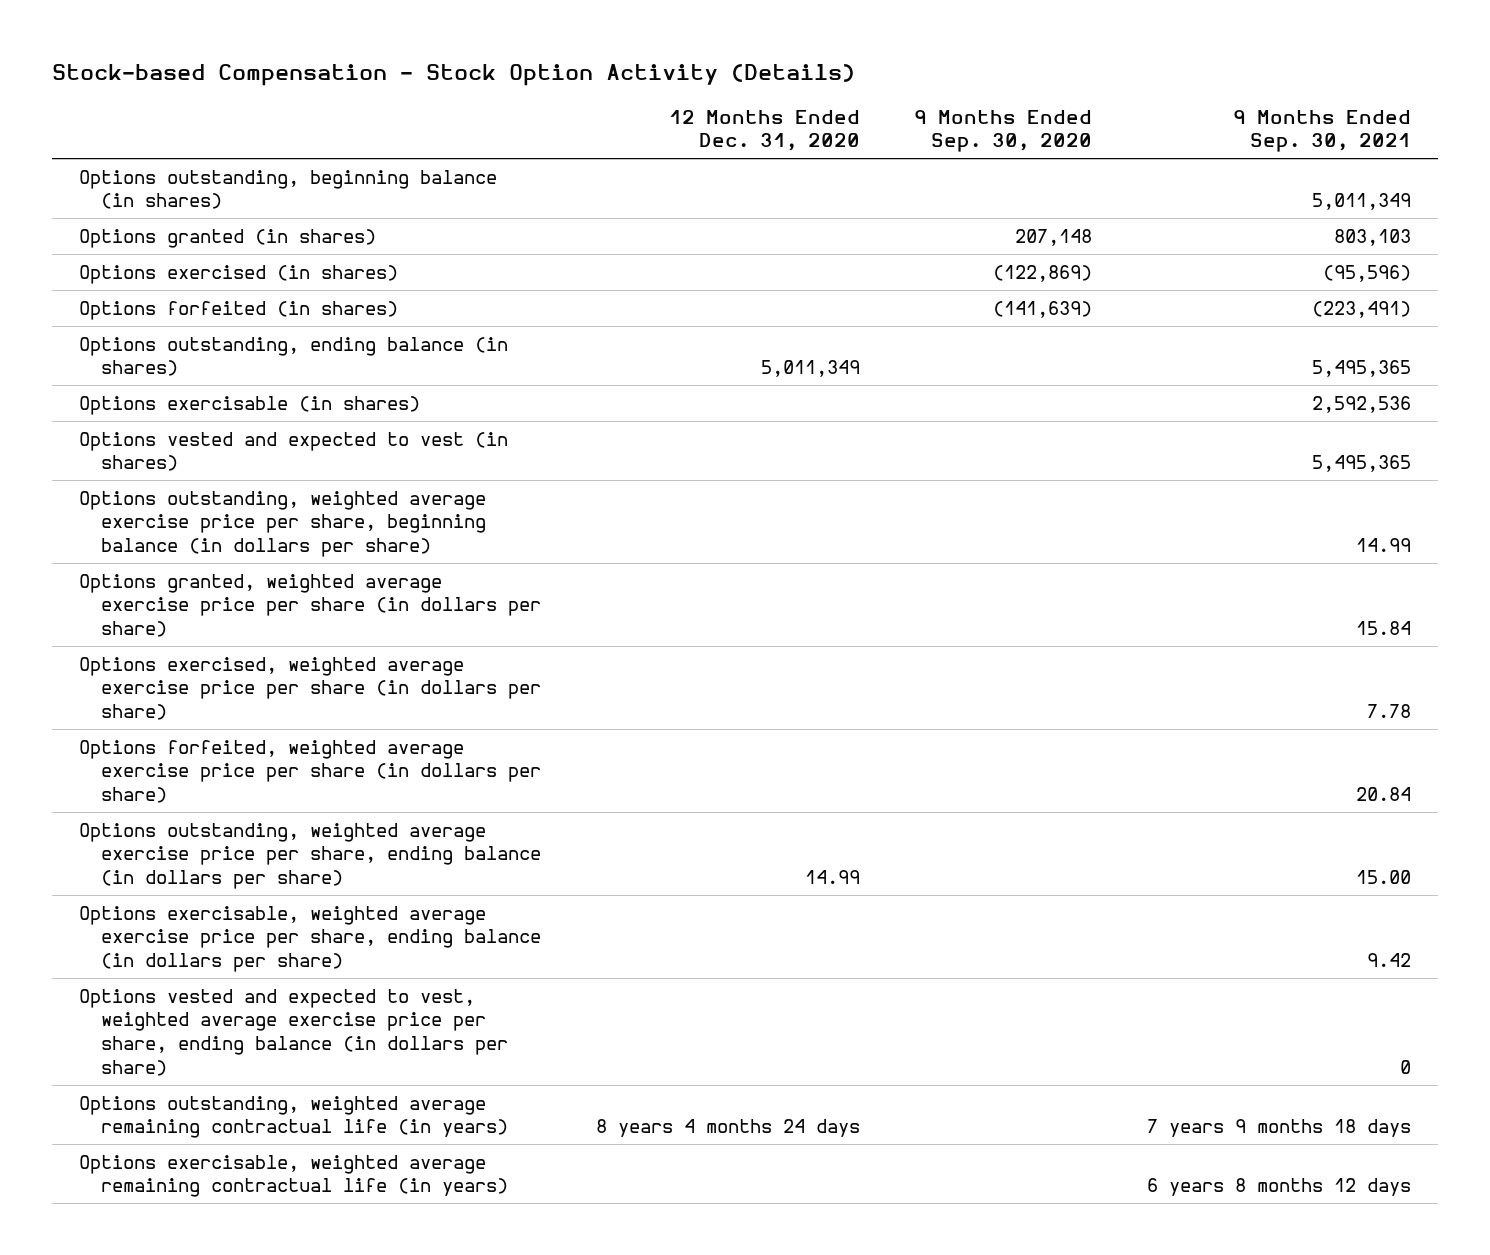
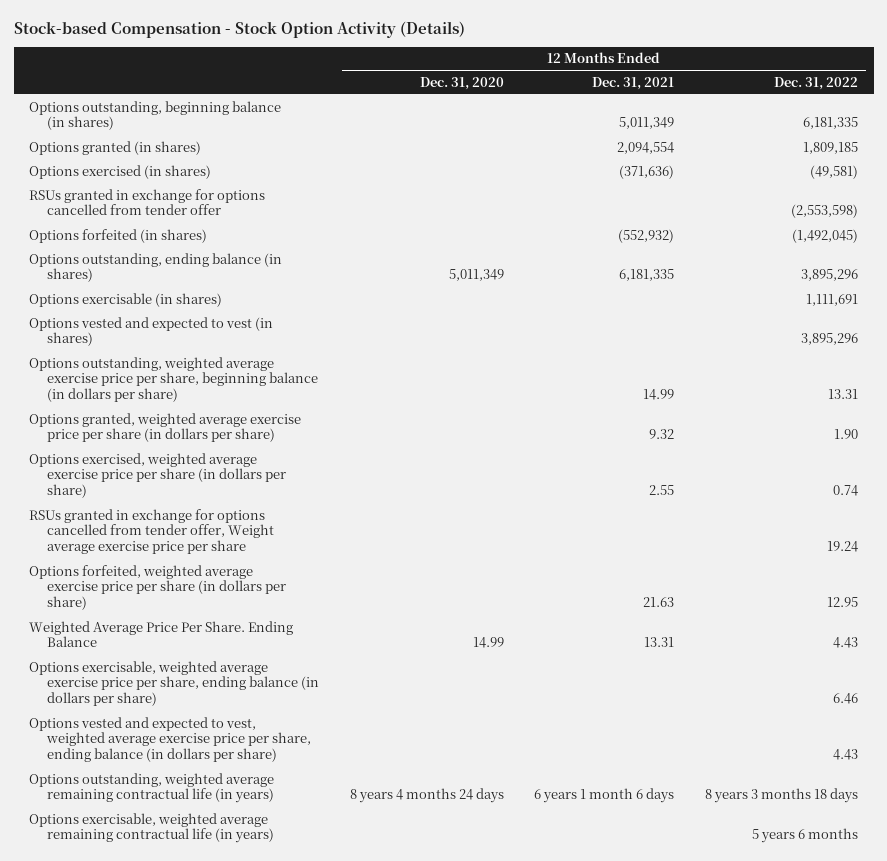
- | 12 Months Ended Dec. 31, 2020 | 9 Months Ended Sep. 30, 2020 | 9 Months Ended Sep. 30, 2021
+ | 12 Months Ended Dec. 31, 2020 | 12 Months Ended Dec. 31, 2021 | 12 Months Ended Dec. 31, 2022
+ RSUs granted in exchange for options cancelled from tender offer | | | (2,553,598)
+ RSUs granted in exchange for options cancelled from tender offer, Weight average exercise price per share | | | 19.24
- Options outstanding, weighted average exercise price per share, ending balance (in dollars per share) | 14.99 | | 15.00
+ Weighted Average Price Per Share. Ending Balance | 14.99 | 13.31 | 4.43

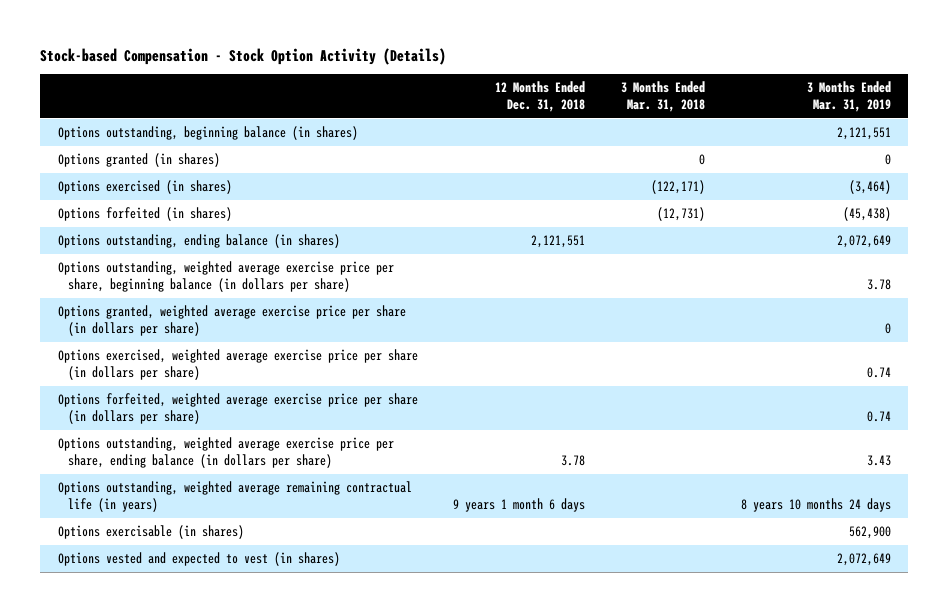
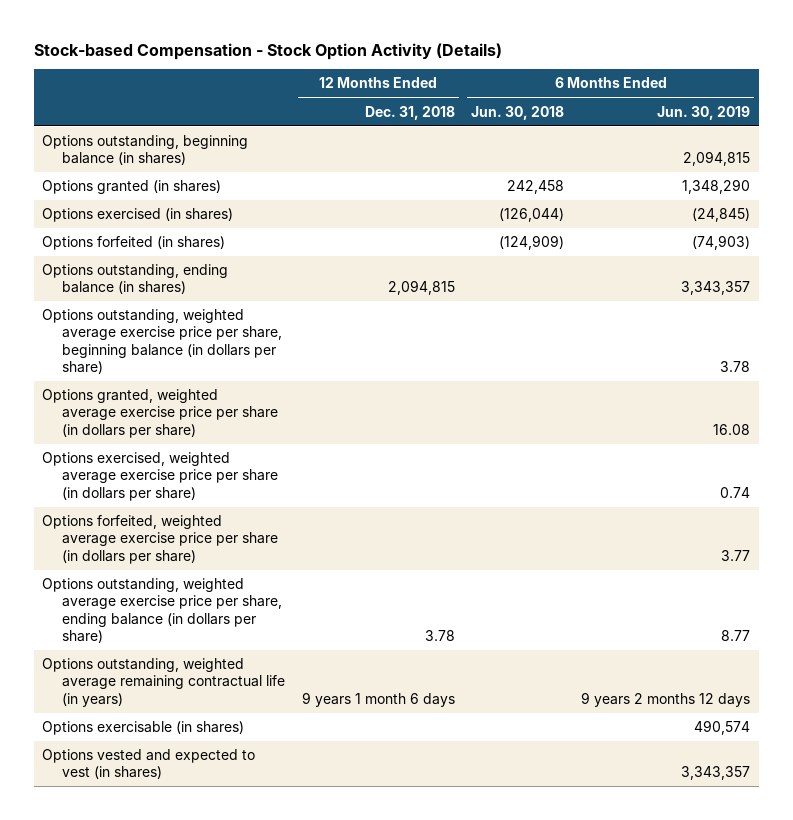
- | 12 Months Ended Dec. 31, 2018 | 3 Months Ended Mar. 31, 2018 | 3 Months Ended Mar. 31, 2019
+ | 12 Months Ended Dec. 31, 2018 | 6 Months Ended Jun. 30, 2018 | 6 Months Ended Jun. 30, 2019
- Options outstanding, ending balance (in shares) | 2,121,551 | | 2,072,649
+ Options outstanding, ending balance (in shares) | 2,094,815 | | 3,343,357

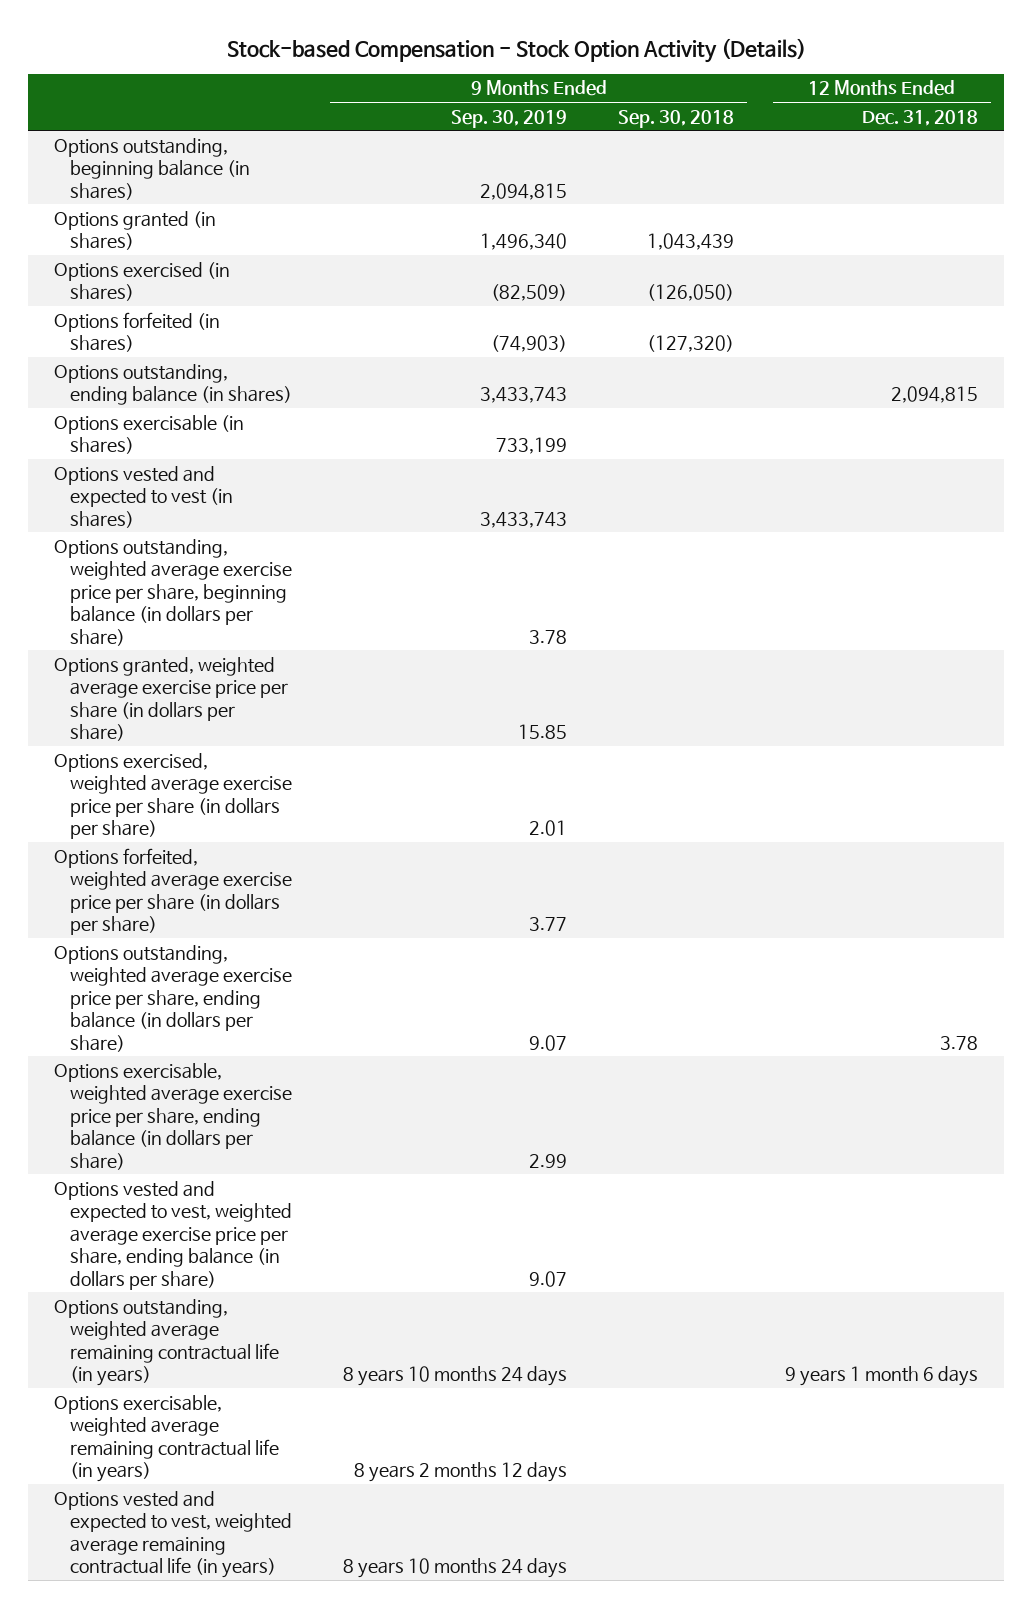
- | 12 Months Ended Dec. 31, 2018 | 6 Months Ended Jun. 30, 2018 | 6 Months Ended Jun. 30, 2019
+ | 9 Months Ended Sep. 30, 2019 | 9 Months Ended Sep. 30, 2018 | 12 Months Ended Dec. 31, 2018
moved up: Options exercisable (in shares) | 733,199 | |
moved up: Options vested and expected to vest (in shares) | 3,433,743 | |
+ Options exercisable, weighted average exercise price per share, ending balance (in dollars per share) | 2.99 | |
+ Options vested and expected to vest, weighted average exercise price per share, ending balance (in dollars per share) | 9.07 | |
+ Options exercisable, weighted average remaining contractual life (in years) | 8 years 2 months 12 days | |
+ Options vested and expected to vest, weighted average remaining contractual life (in years) | 8 years 10 months 24 days | |

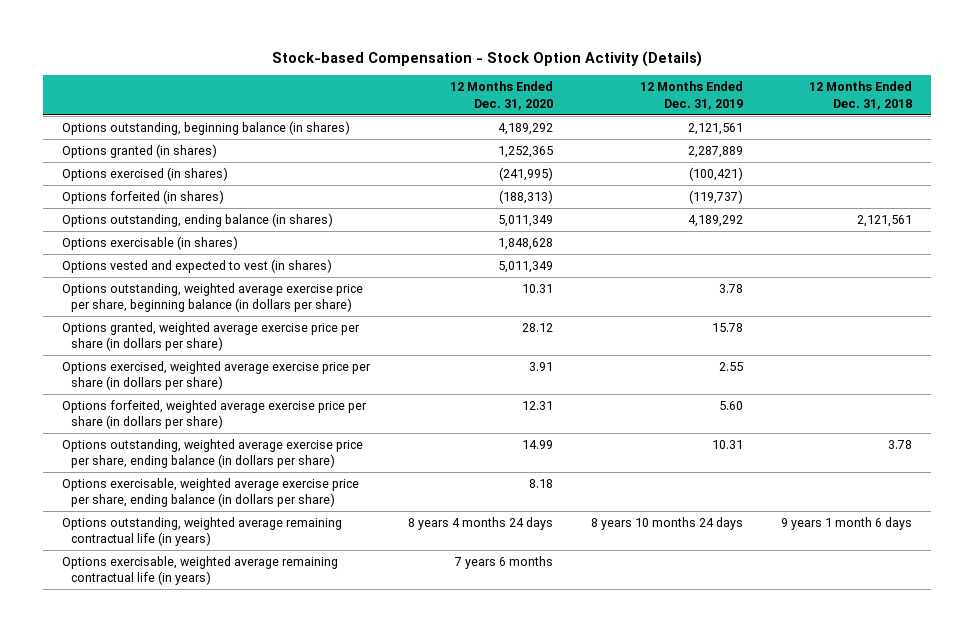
- | 9 Months Ended Sep. 30, 2019 | 9 Months Ended Sep. 30, 2018 | 12 Months Ended Dec. 31, 2018
+ | 12 Months Ended Dec. 31, 2020 | 12 Months Ended Dec. 31, 2019 | 12 Months Ended Dec. 31, 2018
- Options outstanding, ending balance (in shares) | 3,433,743 | | 2,094,815
+ Options outstanding, ending balance (in shares) | 5,011,349 | 4,189,292 | 2,121,561
- Options vested and expected to vest, weighted average exercise price per share, ending balance (in dollars per share) | 9.07 | |
- Options vested and expected to vest, weighted average remaining contractual life (in years) | 8 years 10 months 24 days | |

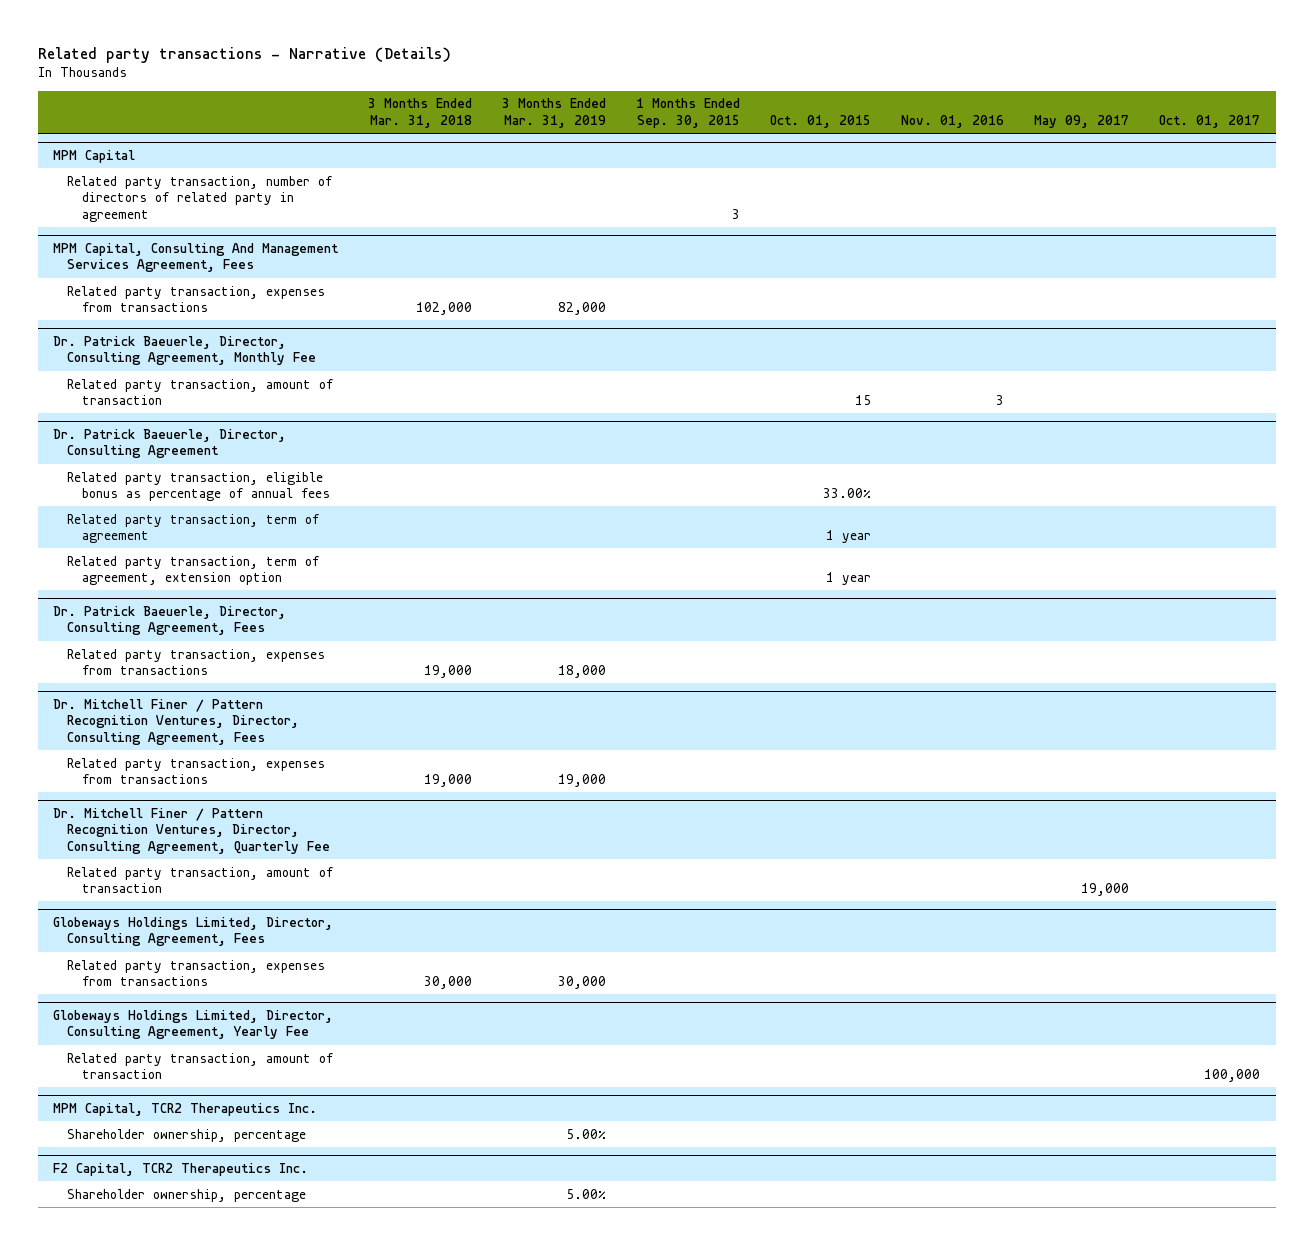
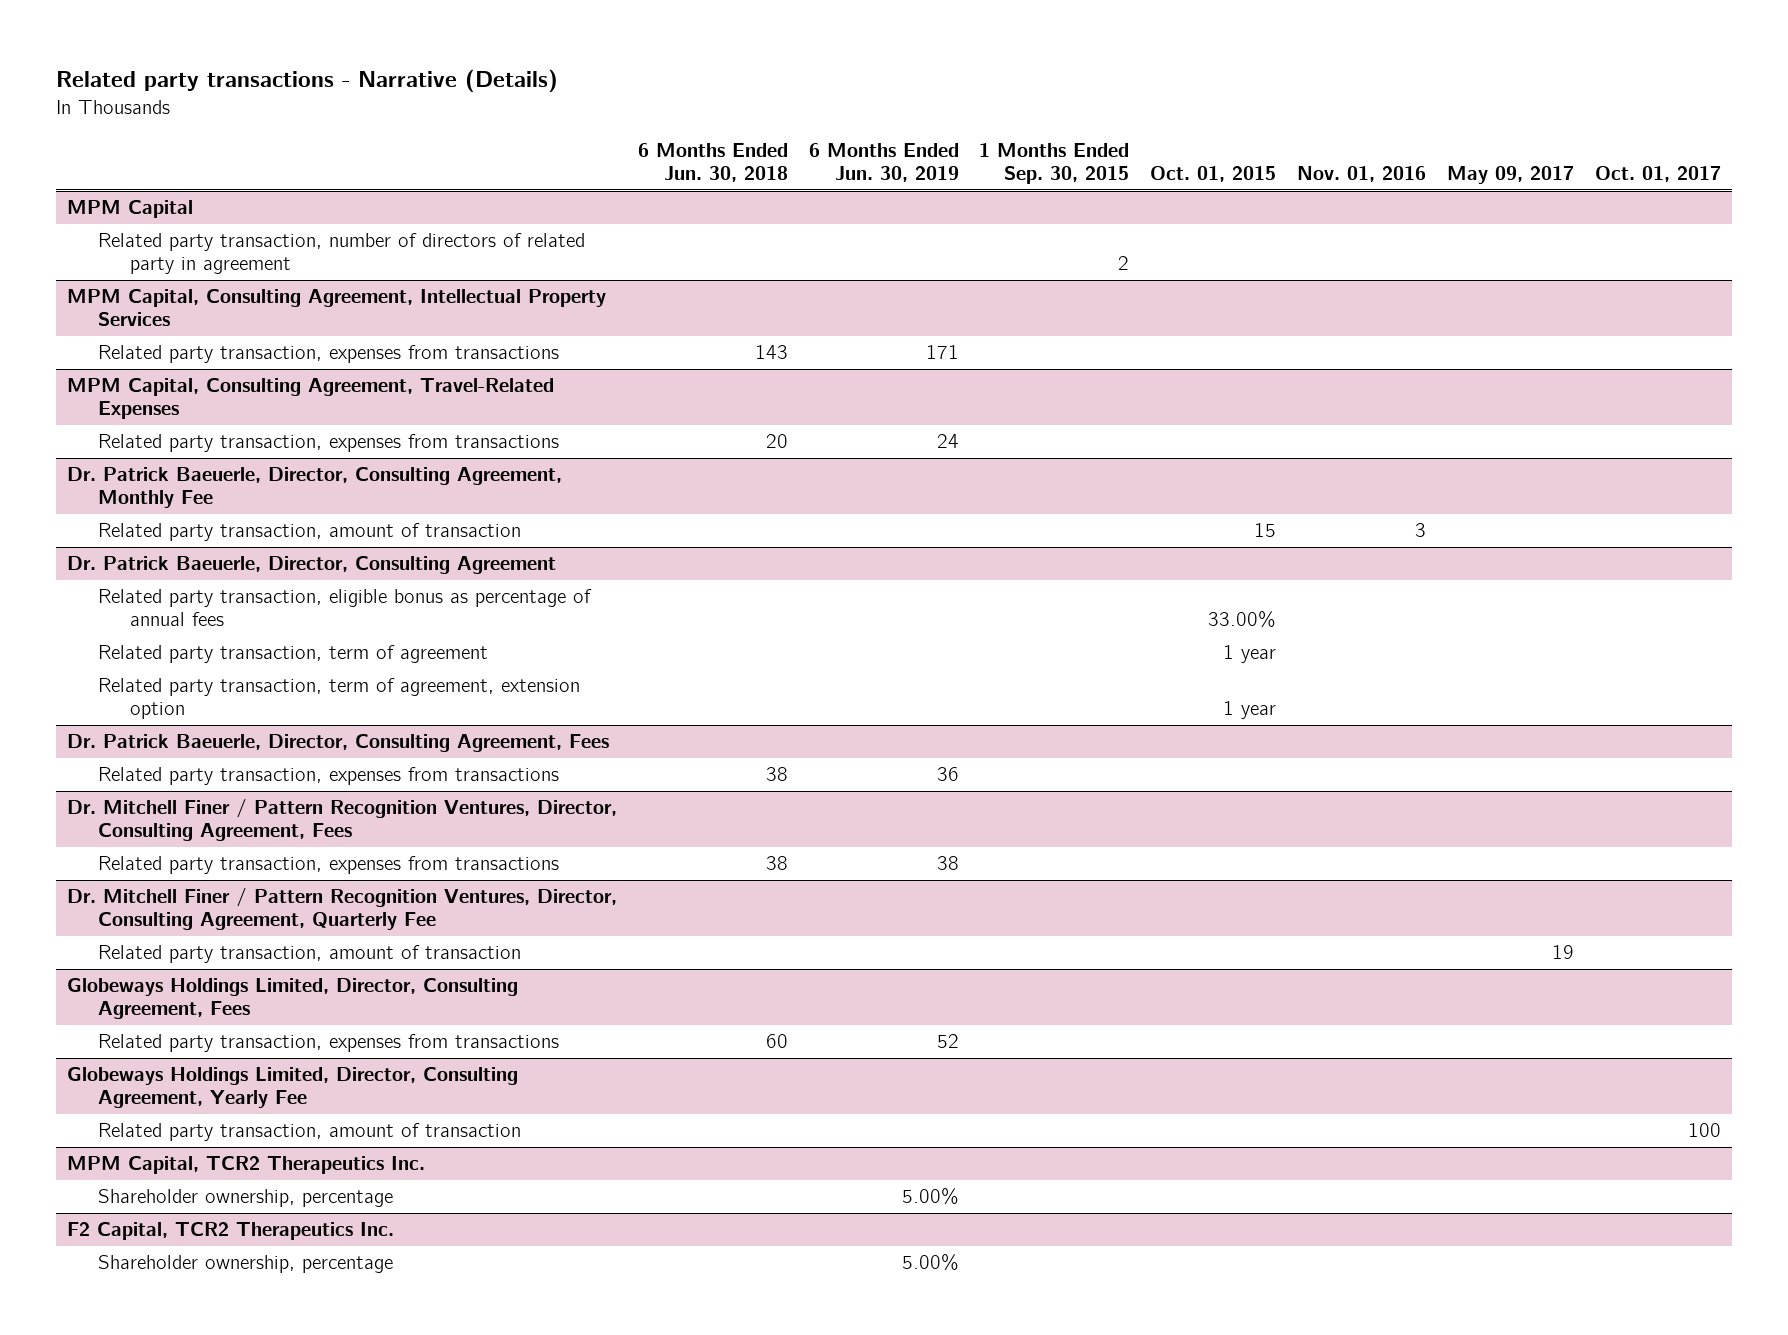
- | 3 Months Ended Mar. 31, 2018 | 3 Months Ended Mar. 31, 2019 | 1 Months Ended Sep. 30, 2015 | Oct. 01, 2015 | Nov. 01, 2016 | May 09, 2017 | Oct. 01, 2017
+ | 6 Months Ended Jun. 30, 2018 | 6 Months Ended Jun. 30, 2019 | 1 Months Ended Sep. 30, 2015 | Oct. 01, 2015 | Nov. 01, 2016 | May 09, 2017 | Oct. 01, 2017
@ MPM Capital
- Related party transaction, number of directors of related party in agreement | | | 3 | | | |
- MPM Capital, Consulting And Management Services Agreement, Fees
@ MPM Capital
+ Related party transaction, number of directors of related party in agreement | | | 2 | | | |
+ MPM Capital, Consulting Agreement, Intellectual Property Services
+ MPM Capital, Consulting Agreement, Travel-Related Expenses
+ Related party transaction, expenses from transactions | 20 | 24 | | | | |
@ Dr. Mitchell Finer / Pattern Recognition Ventures, Director, Consulting Agreement, Quarterly Fee
- Related party transaction, amount of transaction | | | | | | 19,000 |
+ Related party transaction, amount of transaction | | | | | | 19 |
@ Globeways Holdings Limited, Director, Consulting Agreement, Yearly Fee
- Related party transaction, amount of transaction | | | | | | | 100,000
+ Related party transaction, amount of transaction | | | | | | | 100

